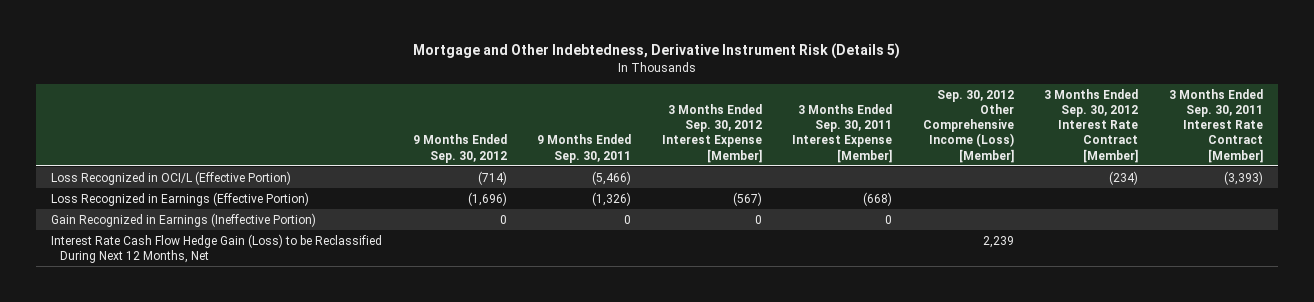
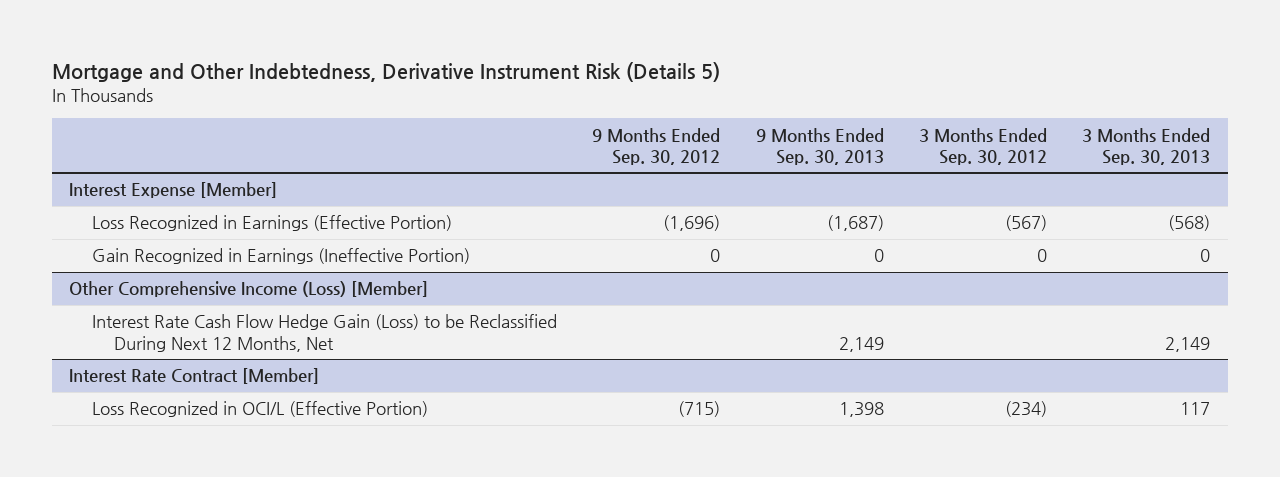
- | 9 Months Ended Sep. 30, 2012 | 9 Months Ended Sep. 30, 2011 | 3 Months Ended Sep. 30, 2012 Interest Expense [Member] | 3 Months Ended Sep. 30, 2011 Interest Expense [Member] | Sep. 30, 2012 Other Comprehensive Income (Loss) [Member] | 3 Months Ended Sep. 30, 2012 Interest Rate Contract [Member] | 3 Months Ended Sep. 30, 2011 Interest Rate Contract [Member]
+ | 9 Months Ended Sep. 30, 2012 | 9 Months Ended Sep. 30, 2013 | 3 Months Ended Sep. 30, 2012 | 3 Months Ended Sep. 30, 2013
- Loss Recognized in OCI/L (Effective Portion) | (714) | (5,466) | | | | (234) | (3,393)
+ Interest Expense [Member]
+ Other Comprehensive Income (Loss) [Member]
+ Interest Rate Contract [Member]
+ Loss Recognized in OCI/L (Effective Portion) | (715) | 1,398 | (234) | 117

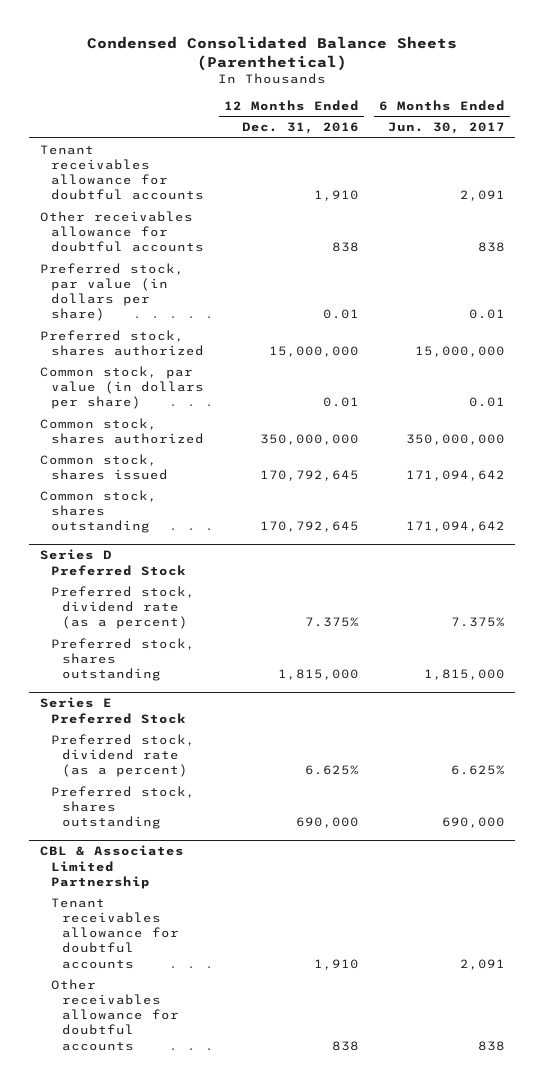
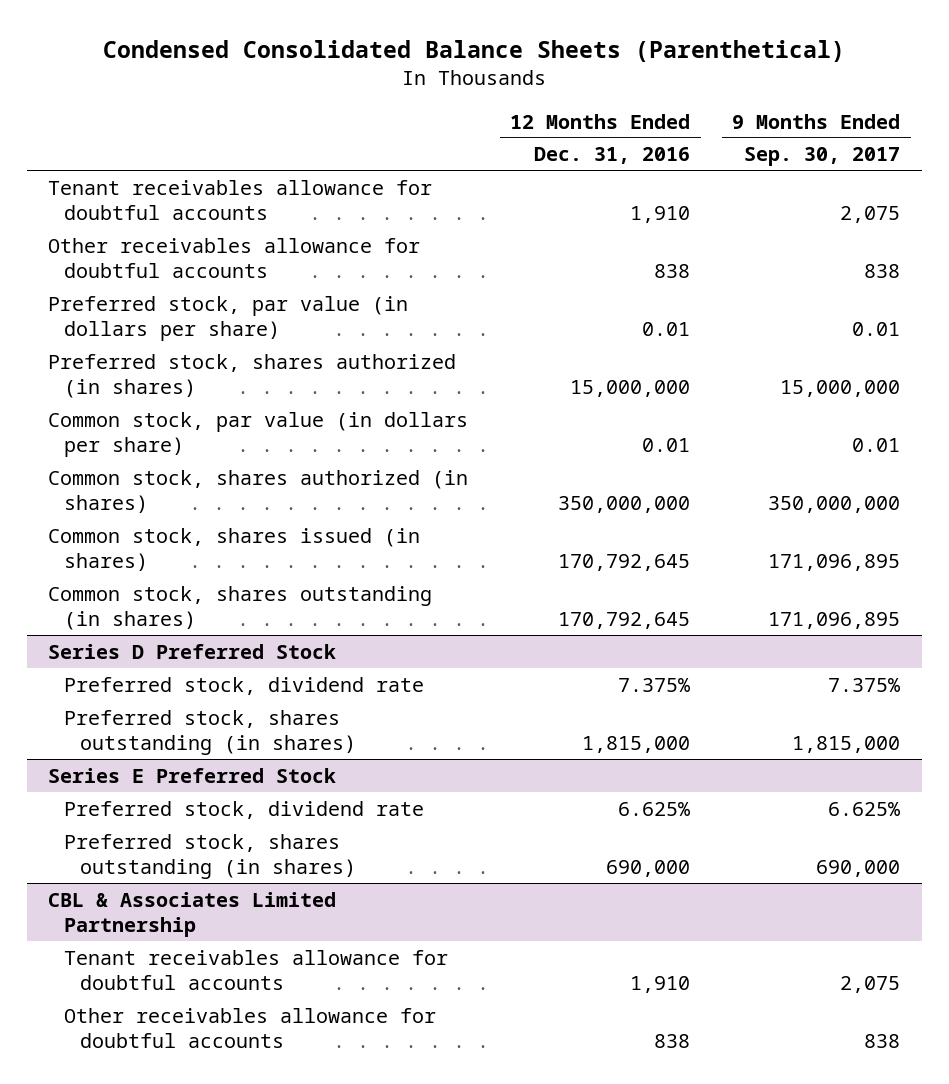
- | 12 Months Ended Dec. 31, 2016 | 6 Months Ended Jun. 30, 2017
+ | 12 Months Ended Dec. 31, 2016 | 9 Months Ended Sep. 30, 2017
- Preferred stock, shares authorized | 15,000,000 | 15,000,000
+ Preferred stock, shares authorized (in shares) | 15,000,000 | 15,000,000
- Common stock, shares authorized | 350,000,000 | 350,000,000
- Common stock, shares issued | 170,792,645 | 171,094,642
- Common stock, shares outstanding | 170,792,645 | 171,094,642
+ Common stock, shares authorized (in shares) | 350,000,000 | 350,000,000
+ Common stock, shares issued (in shares) | 170,792,645 | 171,096,895
+ Common stock, shares outstanding (in shares) | 170,792,645 | 171,096,895
@ Series D Preferred Stock
- Preferred stock, dividend rate (as a percent) | 7.375% | 7.375%
- Preferred stock, shares outstanding | 1,815,000 | 1,815,000
+ Preferred stock, dividend rate | 7.375% | 7.375%
+ Preferred stock, shares outstanding (in shares) | 1,815,000 | 1,815,000
@ Series E Preferred Stock
- Preferred stock, dividend rate (as a percent) | 6.625% | 6.625%
- Preferred stock, shares outstanding | 690,000 | 690,000
+ Preferred stock, dividend rate | 6.625% | 6.625%
+ Preferred stock, shares outstanding (in shares) | 690,000 | 690,000

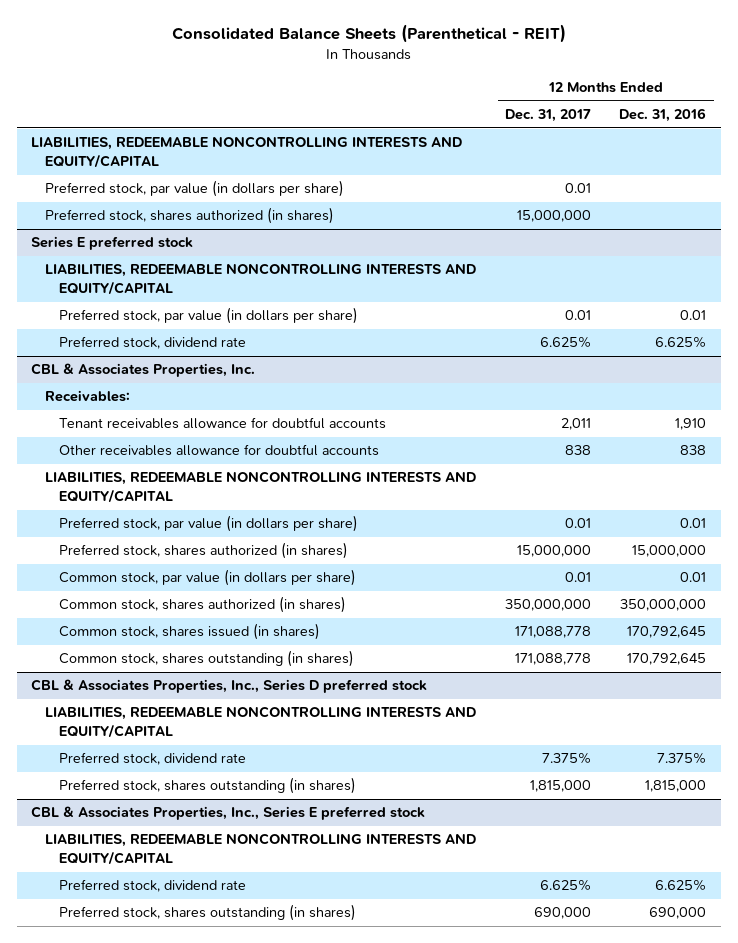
- Condensed Consolidated Balance Sheets (Parenthetical)
+ Consolidated Balance Sheets (Parenthetical - REIT)
- | 12 Months Ended Dec. 31, 2016 | 9 Months Ended Sep. 30, 2017
+ | 12 Months Ended Dec. 31, 2017 | 12 Months Ended Dec. 31, 2016
+ LIABILITIES, REDEEMABLE NONCONTROLLING INTERESTS AND EQUITY/CAPITAL
+ Preferred stock, par value (in dollars per share) | 0.01 |
+ Preferred stock, shares authorized (in shares) | 15,000,000 |
+ Series E preferred stock
+ LIABILITIES, REDEEMABLE NONCONTROLLING INTERESTS AND EQUITY/CAPITAL
+ Preferred stock, par value (in dollars per share) | 0.01 | 0.01
+ Preferred stock, dividend rate | 6.625% | 6.625%
+ CBL & Associates Properties, Inc.
+ Receivables:
+ LIABILITIES, REDEEMABLE NONCONTROLLING INTERESTS AND EQUITY/CAPITAL
- Series D Preferred Stock
+ CBL & Associates Properties, Inc., Series D preferred stock
+ LIABILITIES, REDEEMABLE NONCONTROLLING INTERESTS AND EQUITY/CAPITAL
- Series E Preferred Stock
+ CBL & Associates Properties, Inc., Series E preferred stock
+ LIABILITIES, REDEEMABLE NONCONTROLLING INTERESTS AND EQUITY/CAPITAL
- CBL & Associates Limited Partnership
- Tenant receivables allowance for doubtful accounts | 1,910 | 2,075
- Other receivables allowance for doubtful accounts | 838 | 838

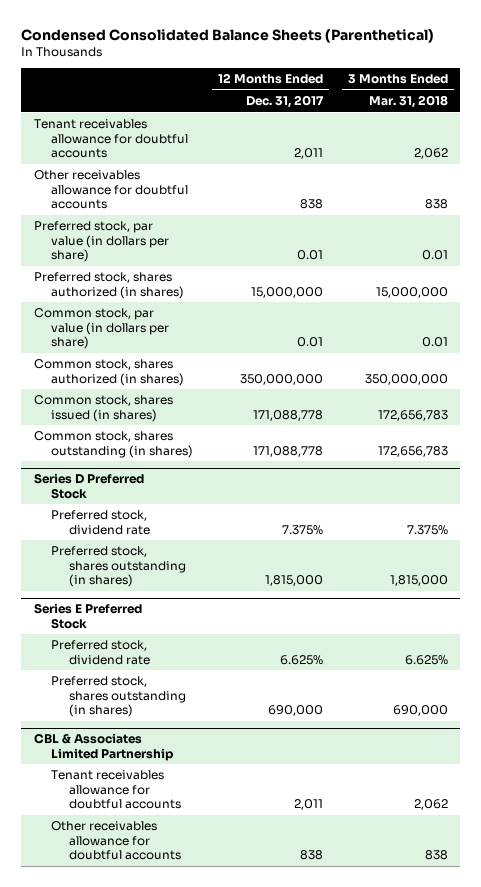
- Consolidated Balance Sheets (Parenthetical - REIT)
+ Condensed Consolidated Balance Sheets (Parenthetical)
- | 12 Months Ended Dec. 31, 2017 | 12 Months Ended Dec. 31, 2016
+ | 12 Months Ended Dec. 31, 2017 | 3 Months Ended Mar. 31, 2018
- LIABILITIES, REDEEMABLE NONCONTROLLING INTERESTS AND EQUITY/CAPITAL
- Preferred stock, par value (in dollars per share) | 0.01 |
- Preferred stock, shares authorized (in shares) | 15,000,000 |
- Series E preferred stock
- LIABILITIES, REDEEMABLE NONCONTROLLING INTERESTS AND EQUITY/CAPITAL
- Preferred stock, par value (in dollars per share) | 0.01 | 0.01
- Preferred stock, dividend rate | 6.625% | 6.625%
- CBL & Associates Properties, Inc.
- Receivables:
- LIABILITIES, REDEEMABLE NONCONTROLLING INTERESTS AND EQUITY/CAPITAL
- CBL & Associates Properties, Inc., Series D preferred stock
- LIABILITIES, REDEEMABLE NONCONTROLLING INTERESTS AND EQUITY/CAPITAL
+ Series D Preferred Stock
- CBL & Associates Properties, Inc., Series E preferred stock
- LIABILITIES, REDEEMABLE NONCONTROLLING INTERESTS AND EQUITY/CAPITAL
+ Series E Preferred Stock
+ CBL & Associates Limited Partnership
+ Tenant receivables allowance for doubtful accounts | 2,011 | 2,062
+ Other receivables allowance for doubtful accounts | 838 | 838

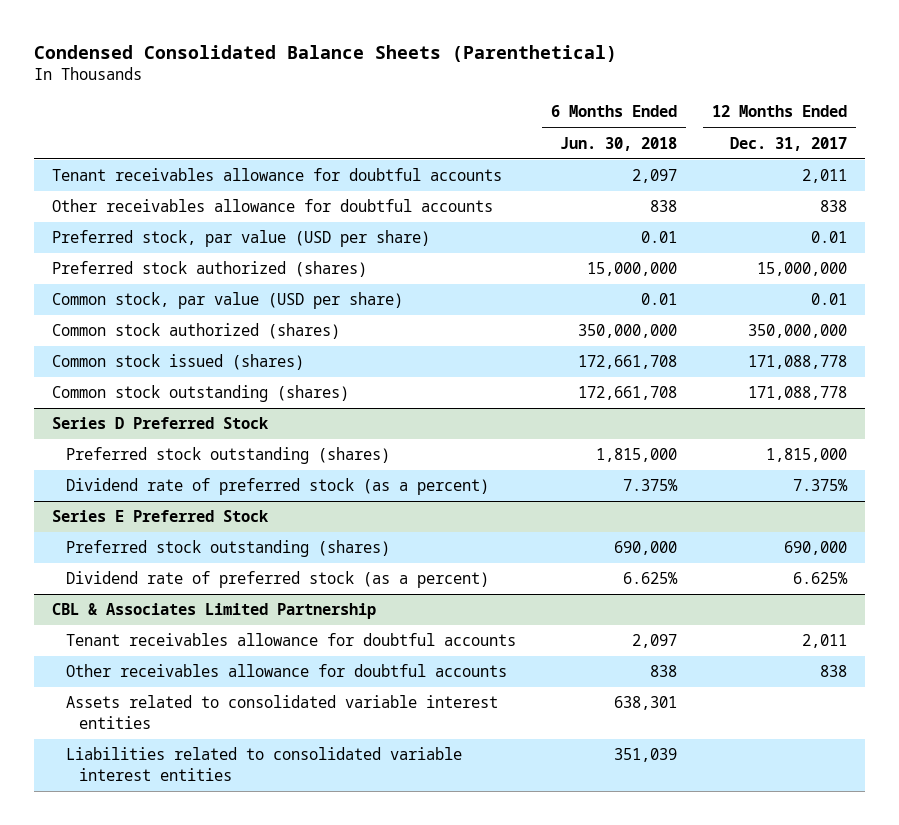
- | 12 Months Ended Dec. 31, 2017 | 3 Months Ended Mar. 31, 2018
+ | 6 Months Ended Jun. 30, 2018 | 12 Months Ended Dec. 31, 2017
- Preferred stock, par value (in dollars per share) | 0.01 | 0.01
- Preferred stock, shares authorized (in shares) | 15,000,000 | 15,000,000
- Common stock, par value (in dollars per share) | 0.01 | 0.01
- Common stock, shares authorized (in shares) | 350,000,000 | 350,000,000
- Common stock, shares issued (in shares) | 171,088,778 | 172,656,783
- Common stock, shares outstanding (in shares) | 171,088,778 | 172,656,783
+ Preferred stock, par value (USD per share) | 0.01 | 0.01
+ Preferred stock authorized (shares) | 15,000,000 | 15,000,000
+ Common stock, par value (USD per share) | 0.01 | 0.01
+ Common stock authorized (shares) | 350,000,000 | 350,000,000
+ Common stock issued (shares) | 172,661,708 | 171,088,778
+ Common stock outstanding (shares) | 172,661,708 | 171,088,778
@ Series D Preferred Stock
- Preferred stock, dividend rate | 7.375% | 7.375%
- Preferred stock, shares outstanding (in shares) | 1,815,000 | 1,815,000
+ Preferred stock outstanding (shares) | 1,815,000 | 1,815,000
+ Dividend rate of preferred stock (as a percent) | 7.375% | 7.375%
@ Series E Preferred Stock
- Preferred stock, dividend rate | 6.625% | 6.625%
- Preferred stock, shares outstanding (in shares) | 690,000 | 690,000
+ Preferred stock outstanding (shares) | 690,000 | 690,000
+ Dividend rate of preferred stock (as a percent) | 6.625% | 6.625%
@ CBL & Associates Limited Partnership
+ Assets related to consolidated variable interest entities | 638,301 |
+ Liabilities related to consolidated variable interest entities | 351,039 |

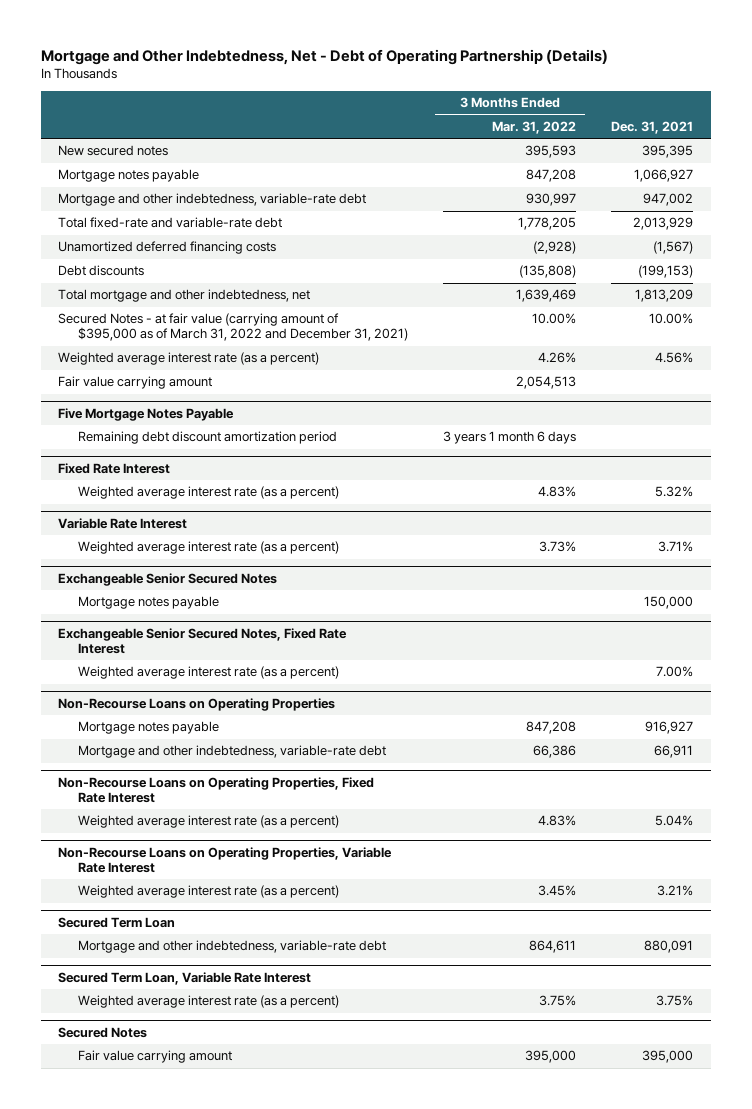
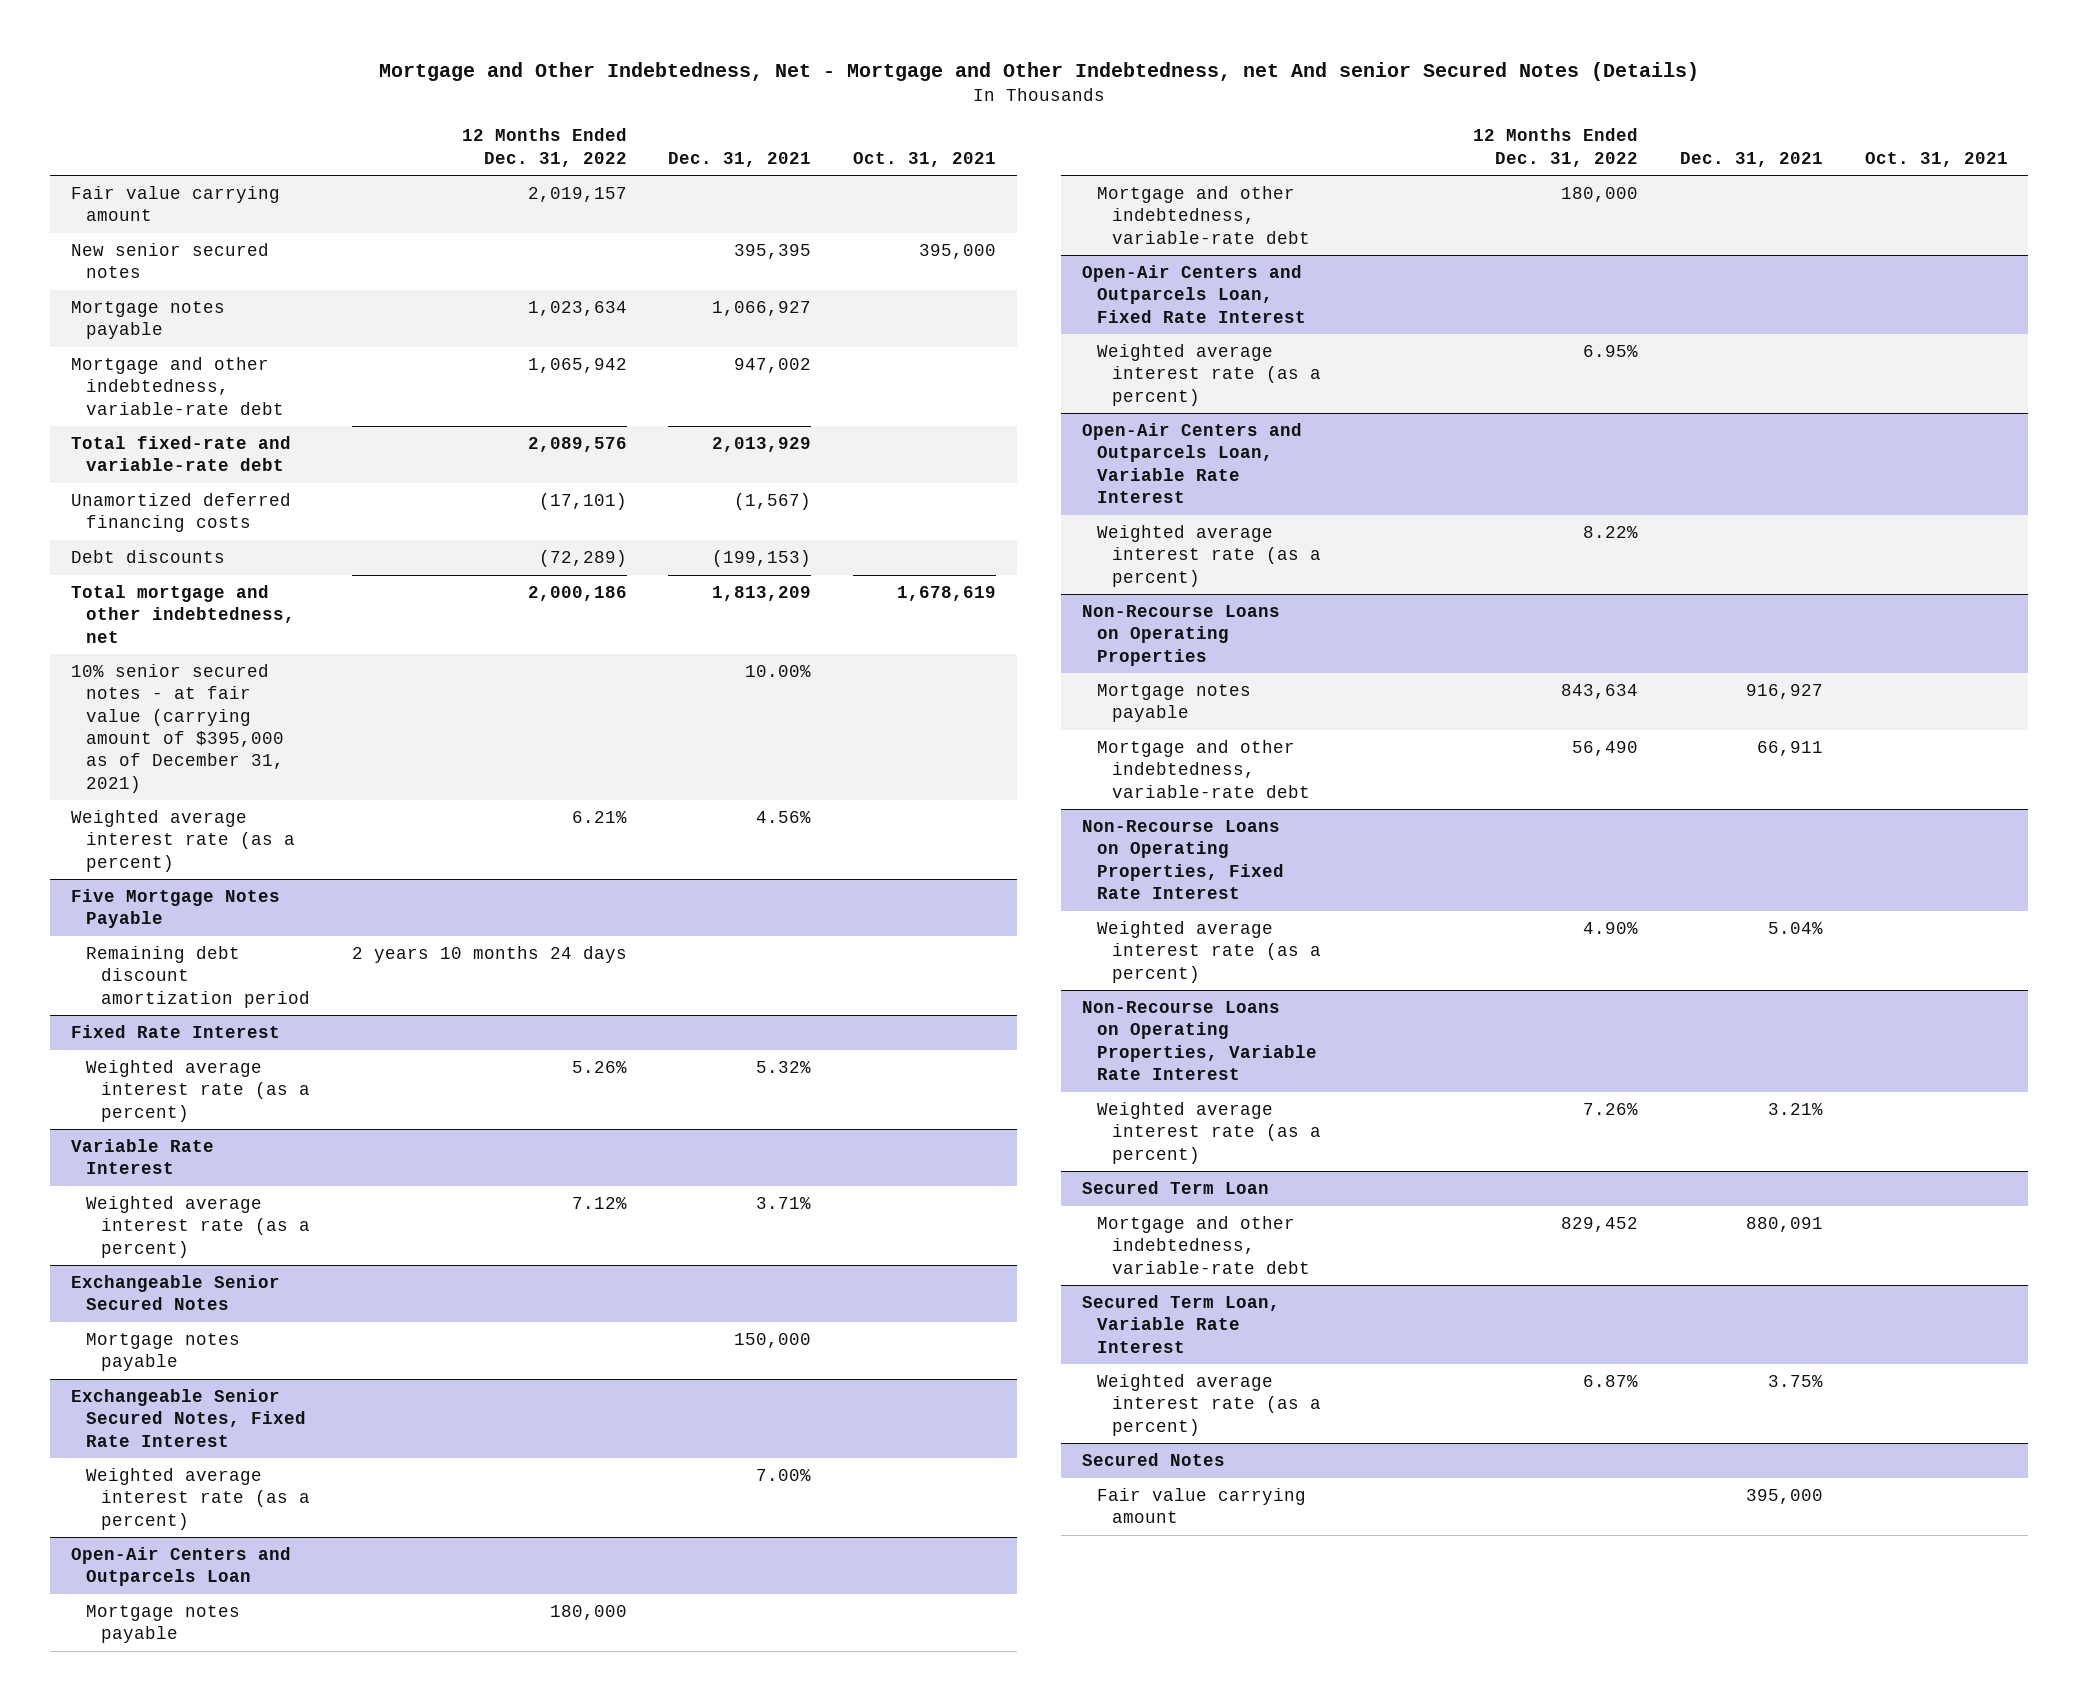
- Mortgage and Other Indebtedness, Net - Debt of Operating Partnership (Details)
+ Mortgage and Other Indebtedness, Net - Mortgage and Other Indebtedness, net And senior Secured Notes (Details)
- | 3 Months Ended Mar. 31, 2022 | Dec. 31, 2021
+ | 12 Months Ended Dec. 31, 2022 | Dec. 31, 2021 | Oct. 31, 2021
- New secured notes | 395,593 | 395,395
moved up: Fair value carrying amount | 2,019,157 | |
+ New senior secured notes | | 395,395 | 395,000
- Secured Notes - at fair value (carrying amount of $395,000 as of March 31, 2022 and December 31, 2021) | 10.00% | 10.00%
+ 10% senior secured notes - at fair value (carrying amount of $395,000 as of December 31, 2021) | | 10.00% |
+ Open-Air Centers and Outparcels Loan
+ Mortgage notes payable | 180,000 | |
+ Mortgage and other indebtedness, variable-rate debt | 180,000 | |
+ Open-Air Centers and Outparcels Loan, Fixed Rate Interest
+ Weighted average interest rate (as a percent) | 6.95% | |
+ Open-Air Centers and Outparcels Loan, Variable Rate Interest
+ Weighted average interest rate (as a percent) | 8.22% | |

